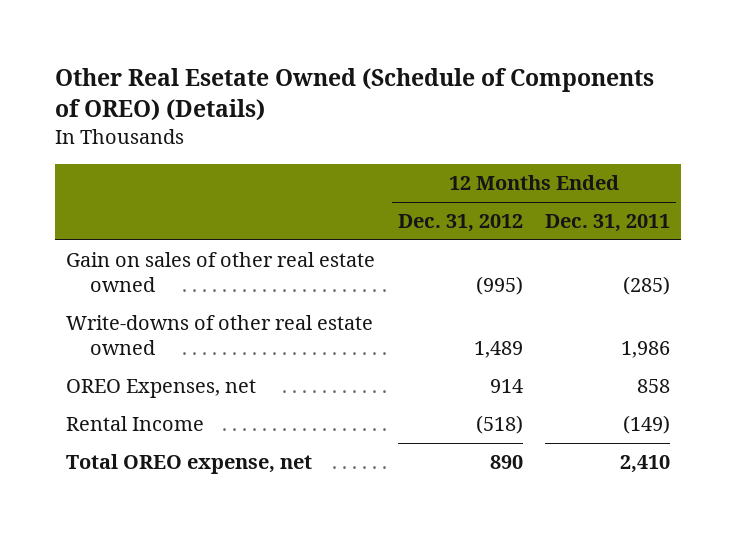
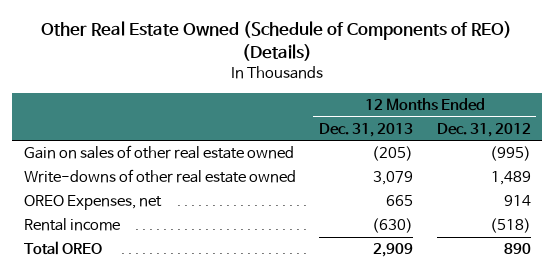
- Other Real Esetate Owned (Schedule of Components of OREO) (Details)
+ Other Real Estate Owned (Schedule of Components of REO) (Details)
- | 12 Months Ended Dec. 31, 2012 | 12 Months Ended Dec. 31, 2011
+ | 12 Months Ended Dec. 31, 2013 | 12 Months Ended Dec. 31, 2012
- Rental Income | (518) | (149)
- Total OREO expense, net | 890 | 2,410
+ Rental income | (630) | (518)
+ Total OREO | 2,909 | 890

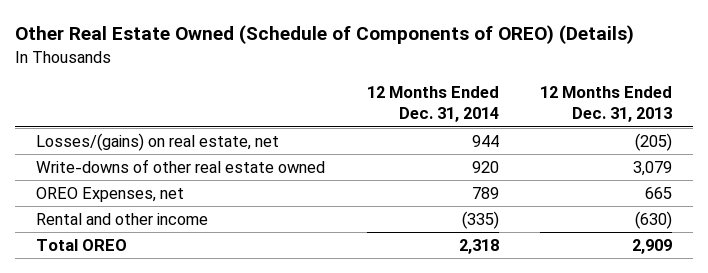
- Other Real Estate Owned (Schedule of Components of REO) (Details)
+ Other Real Estate Owned (Schedule of Components of OREO) (Details)
- | 12 Months Ended Dec. 31, 2013 | 12 Months Ended Dec. 31, 2012
+ | 12 Months Ended Dec. 31, 2014 | 12 Months Ended Dec. 31, 2013
- Gain on sales of other real estate owned | (205) | (995)
+ Losses/(gains) on real estate, net | 944 | (205)
- Rental income | (630) | (518)
+ Rental and other income | (335) | (630)

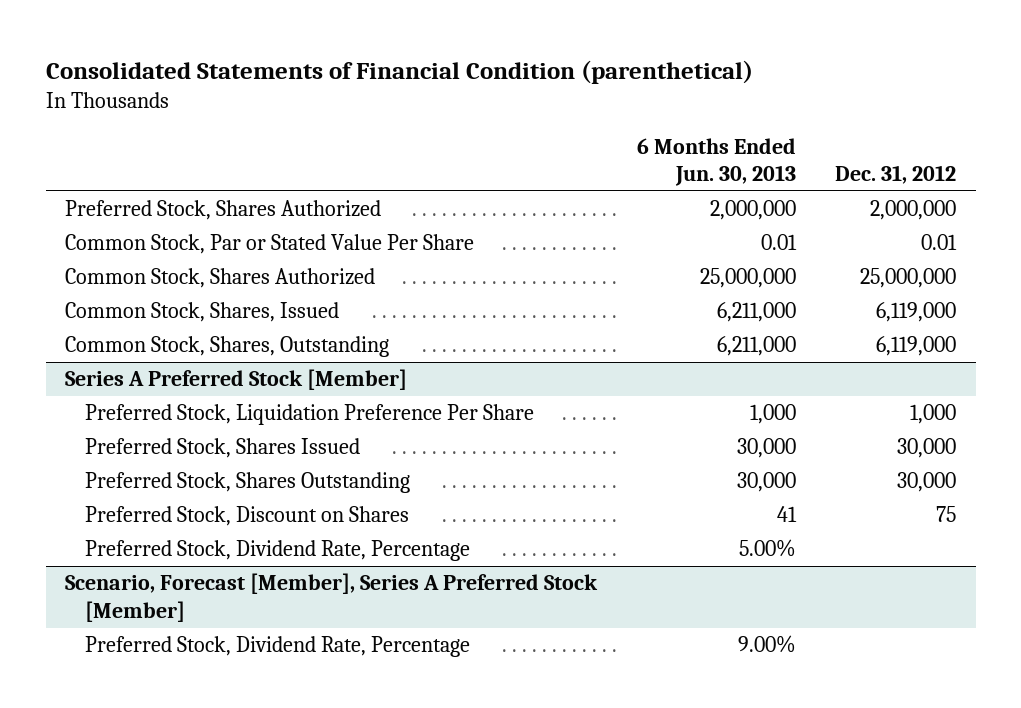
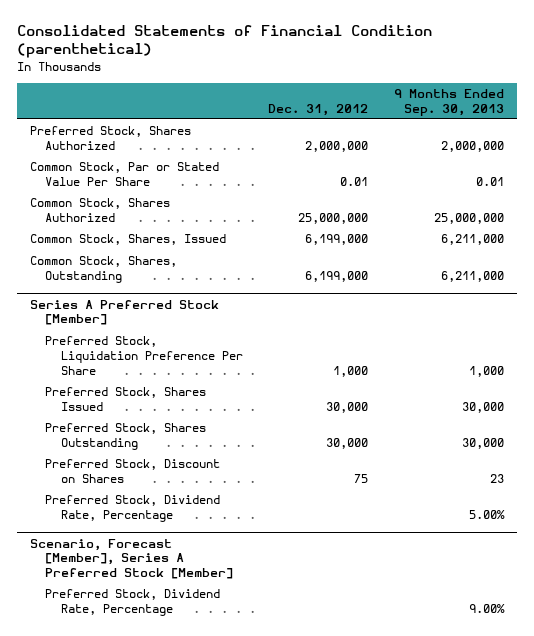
- | 6 Months Ended Jun. 30, 2013 | Dec. 31, 2012
+ | Dec. 31, 2012 | 9 Months Ended Sep. 30, 2013
- Common Stock, Shares, Issued | 6,211,000 | 6,119,000
- Common Stock, Shares, Outstanding | 6,211,000 | 6,119,000
+ Common Stock, Shares, Issued | 6,199,000 | 6,211,000
+ Common Stock, Shares, Outstanding | 6,199,000 | 6,211,000

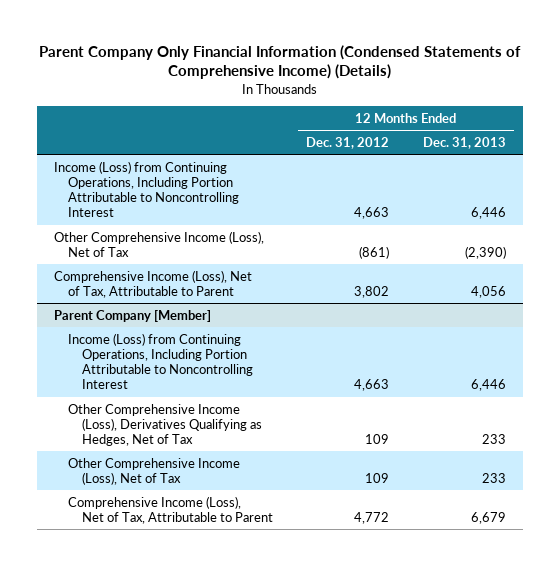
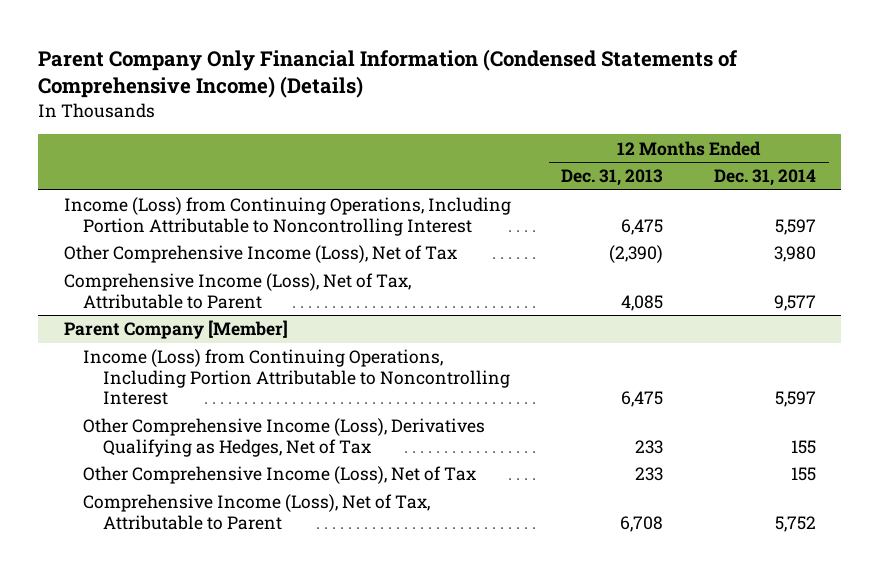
- | 12 Months Ended Dec. 31, 2012 | 12 Months Ended Dec. 31, 2013
+ | 12 Months Ended Dec. 31, 2013 | 12 Months Ended Dec. 31, 2014
- Income (Loss) from Continuing Operations, Including Portion Attributable to Noncontrolling Interest | 4,663 | 6,446
+ Income (Loss) from Continuing Operations, Including Portion Attributable to Noncontrolling Interest | 6,475 | 5,597
- Comprehensive Income (Loss), Net of Tax, Attributable to Parent | 3,802 | 4,056
+ Comprehensive Income (Loss), Net of Tax, Attributable to Parent | 4,085 | 9,577
@ Parent Company [Member]
- Income (Loss) from Continuing Operations, Including Portion Attributable to Noncontrolling Interest | 4,663 | 6,446
+ Income (Loss) from Continuing Operations, Including Portion Attributable to Noncontrolling Interest | 6,475 | 5,597
- Comprehensive Income (Loss), Net of Tax, Attributable to Parent | 4,772 | 6,679
+ Comprehensive Income (Loss), Net of Tax, Attributable to Parent | 6,708 | 5,752

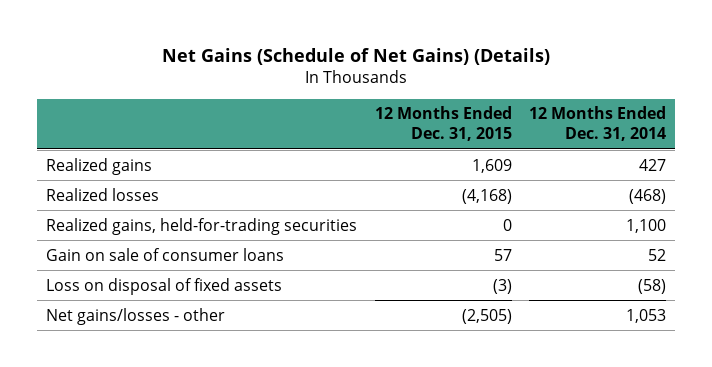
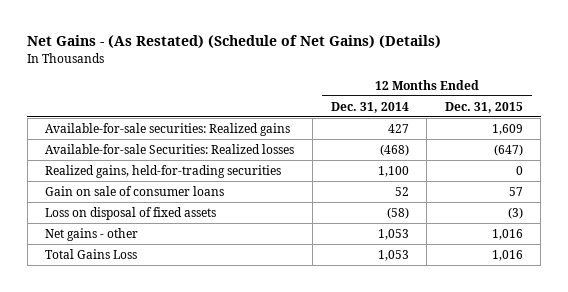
- Net Gains (Schedule of Net Gains) (Details)
+ Net Gains - (As Restated) (Schedule of Net Gains) (Details)
- | 12 Months Ended Dec. 31, 2015 | 12 Months Ended Dec. 31, 2014
+ | 12 Months Ended Dec. 31, 2014 | 12 Months Ended Dec. 31, 2015
- Realized gains | 1,609 | 427
- Realized losses | (4,168) | (468)
+ Available-for-sale securities: Realized gains | 427 | 1,609
+ Available-for-sale Securities: Realized losses | (468) | (647)
- Net gains/losses - other | (2,505) | 1,053
+ Net gains - other | 1,053 | 1,016
+ Total Gains Loss | 1,053 | 1,016

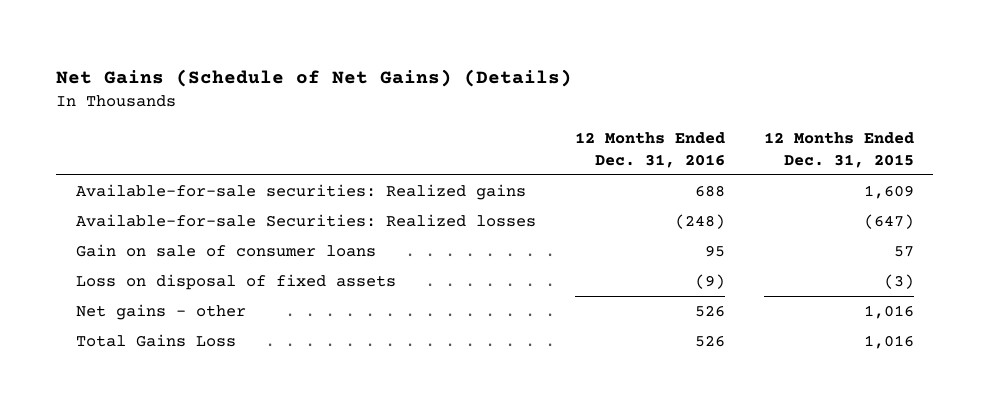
- Net Gains - (As Restated) (Schedule of Net Gains) (Details)
+ Net Gains (Schedule of Net Gains) (Details)
- | 12 Months Ended Dec. 31, 2014 | 12 Months Ended Dec. 31, 2015
+ | 12 Months Ended Dec. 31, 2016 | 12 Months Ended Dec. 31, 2015
- Realized gains, held-for-trading securities | 1,100 | 0

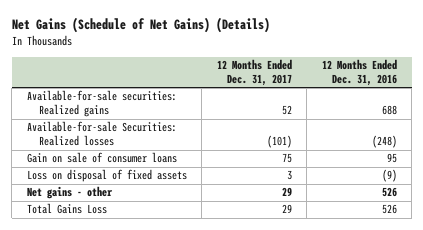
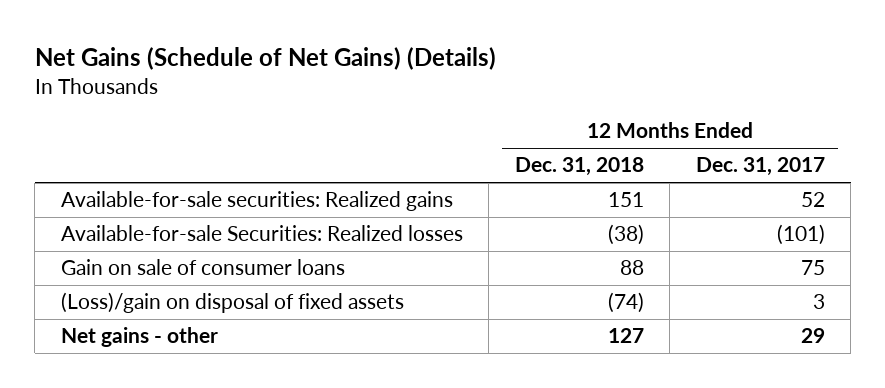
- | 12 Months Ended Dec. 31, 2017 | 12 Months Ended Dec. 31, 2016
+ | 12 Months Ended Dec. 31, 2018 | 12 Months Ended Dec. 31, 2017
- Loss on disposal of fixed assets | 3 | (9)
+ (Loss)/gain on disposal of fixed assets | (74) | 3
- Total Gains Loss | 29 | 526

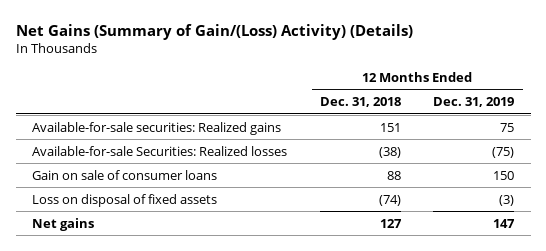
- Net Gains (Schedule of Net Gains) (Details)
+ Net Gains (Summary of Gain/(Loss) Activity) (Details)
- | 12 Months Ended Dec. 31, 2018 | 12 Months Ended Dec. 31, 2017
+ | 12 Months Ended Dec. 31, 2018 | 12 Months Ended Dec. 31, 2019
- (Loss)/gain on disposal of fixed assets | (74) | 3
- Net gains - other | 127 | 29
+ Loss on disposal of fixed assets | (74) | (3)
+ Net gains | 127 | 147

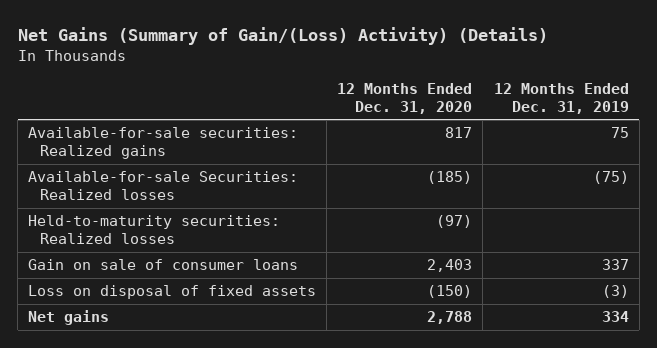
- | 12 Months Ended Dec. 31, 2018 | 12 Months Ended Dec. 31, 2019
+ | 12 Months Ended Dec. 31, 2020 | 12 Months Ended Dec. 31, 2019
- Gain on sale of consumer loans | 88 | 150
+ Held-to-maturity securities: Realized losses | (97) |
+ Gain on sale of consumer loans | 2,403 | 337
- Net gains | 127 | 147
+ Net gains | 2,788 | 334

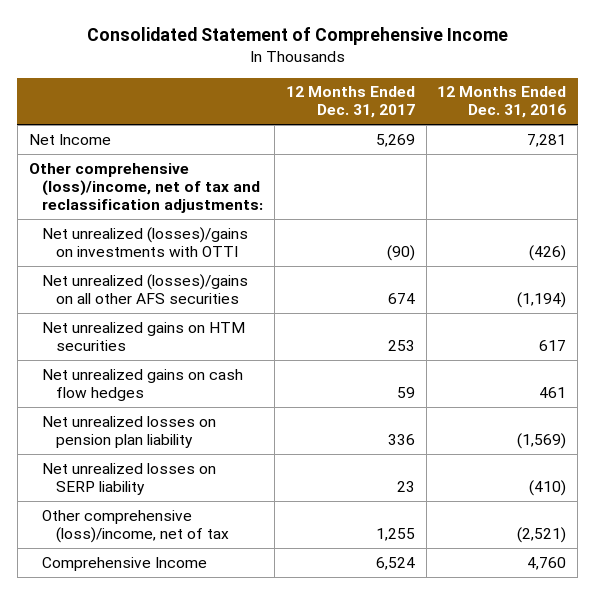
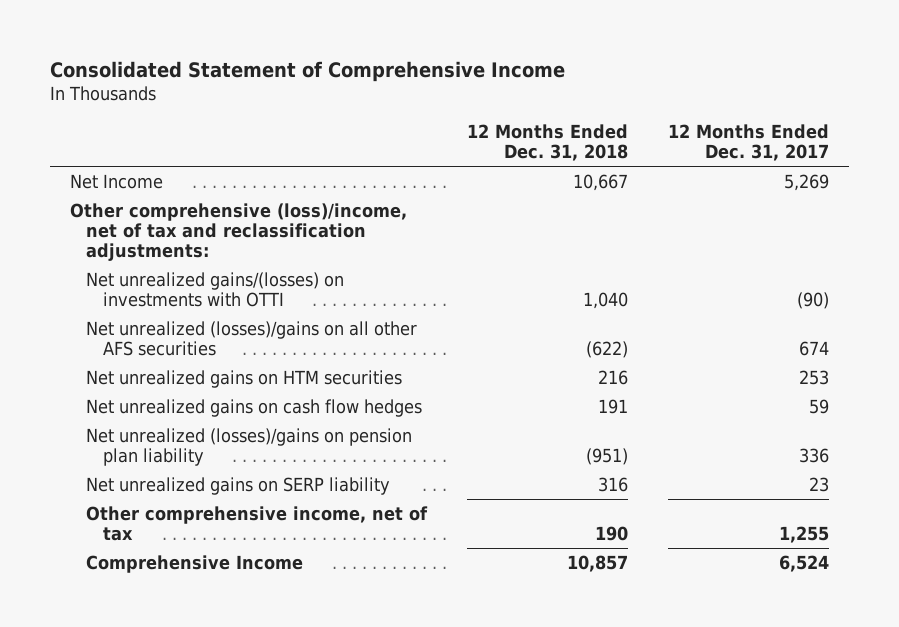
- | 12 Months Ended Dec. 31, 2017 | 12 Months Ended Dec. 31, 2016
+ | 12 Months Ended Dec. 31, 2018 | 12 Months Ended Dec. 31, 2017
- Net unrealized (losses)/gains on investments with OTTI | (90) | (426)
+ Net unrealized gains/(losses) on investments with OTTI | 1,040 | (90)
- Net unrealized losses on pension plan liability | 336 | (1,569)
- Net unrealized losses on SERP liability | 23 | (410)
- Other comprehensive (loss)/income, net of tax | 1,255 | (2,521)
+ Net unrealized (losses)/gains on pension plan liability | (951) | 336
+ Net unrealized gains on SERP liability | 316 | 23
+ Other comprehensive income, net of tax | 190 | 1,255

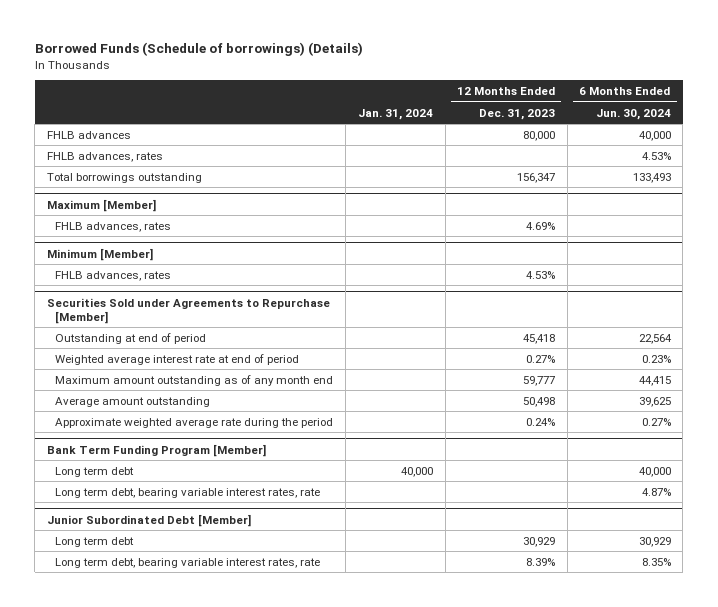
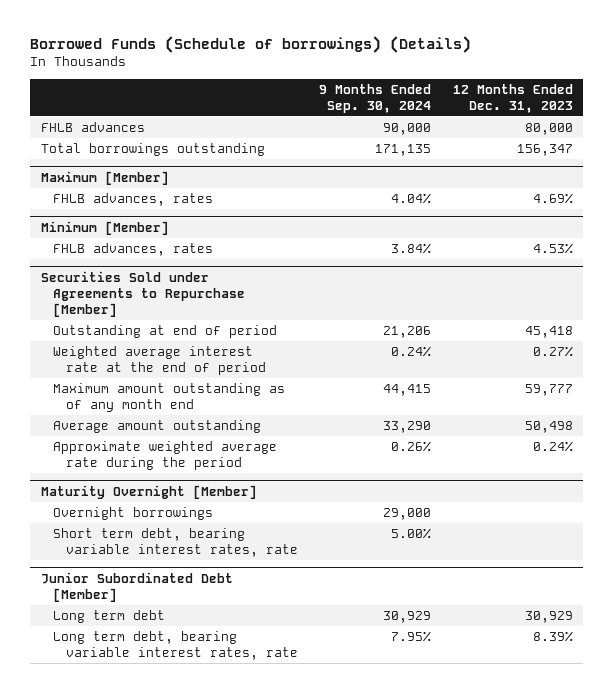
- | Jan. 31, 2024 | 12 Months Ended Dec. 31, 2023 | 6 Months Ended Jun. 30, 2024
+ | 9 Months Ended Sep. 30, 2024 | 12 Months Ended Dec. 31, 2023
- FHLB advances, rates | | | 4.53%
@ Securities Sold under Agreements to Repurchase [Member]
- Weighted average interest rate at end of period | | 0.27% | 0.23%
+ Weighted average interest rate at the end of period | 0.24% | 0.27%
- Bank Term Funding Program [Member]
- Long term debt | 40,000 | | 40,000
- Long term debt, bearing variable interest rates, rate | | | 4.87%
+ Maturity Overnight [Member]
+ Overnight borrowings | 29,000 |
+ Short term debt, bearing variable interest rates, rate | 5.00% |

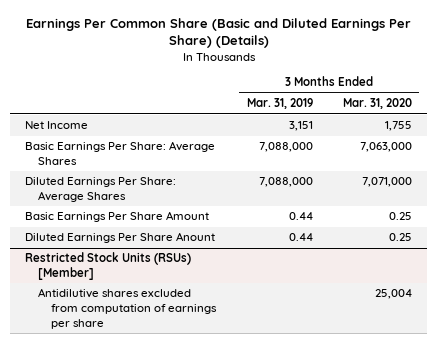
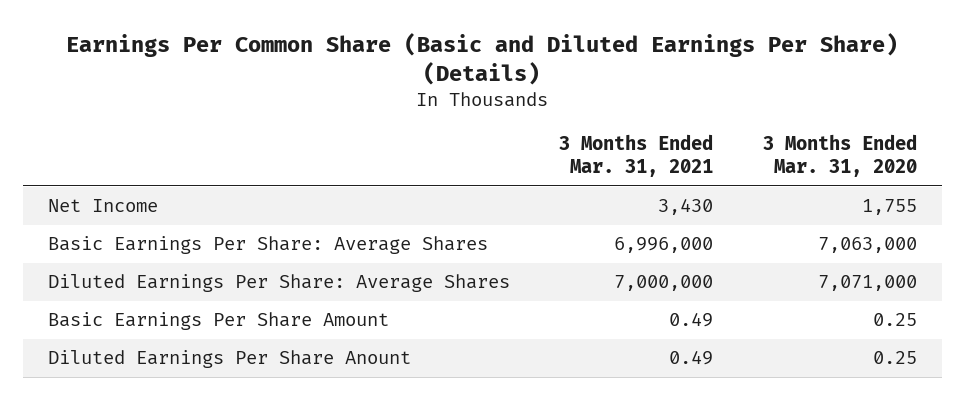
- | 3 Months Ended Mar. 31, 2019 | 3 Months Ended Mar. 31, 2020
+ | 3 Months Ended Mar. 31, 2021 | 3 Months Ended Mar. 31, 2020
- Restricted Stock Units (RSUs) [Member]
- Antidilutive shares excluded from computation of earnings per share | | 25,004

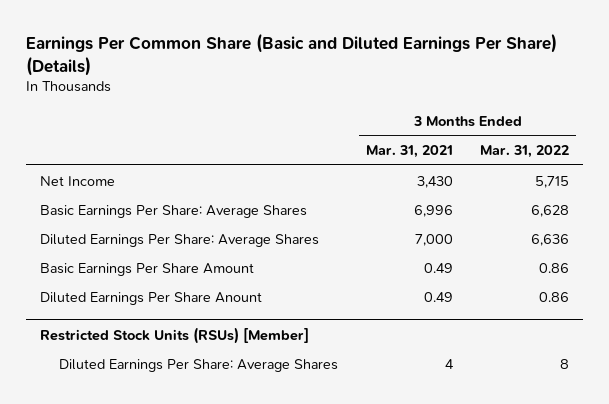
- | 3 Months Ended Mar. 31, 2021 | 3 Months Ended Mar. 31, 2020
+ | 3 Months Ended Mar. 31, 2021 | 3 Months Ended Mar. 31, 2022
- Basic Earnings Per Share: Average Shares | 6,996,000 | 7,063,000
- Diluted Earnings Per Share: Average Shares | 7,000,000 | 7,071,000
+ Basic Earnings Per Share: Average Shares | 6,996 | 6,628
+ Diluted Earnings Per Share: Average Shares | 7,000 | 6,636
+ Restricted Stock Units (RSUs) [Member]
+ Diluted Earnings Per Share: Average Shares | 4 | 8

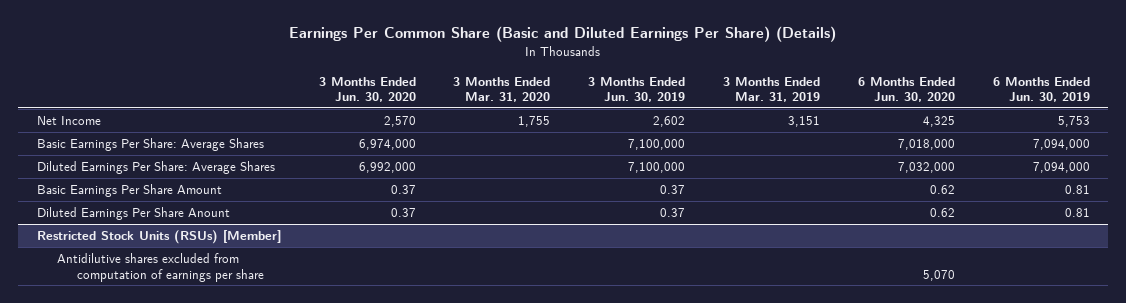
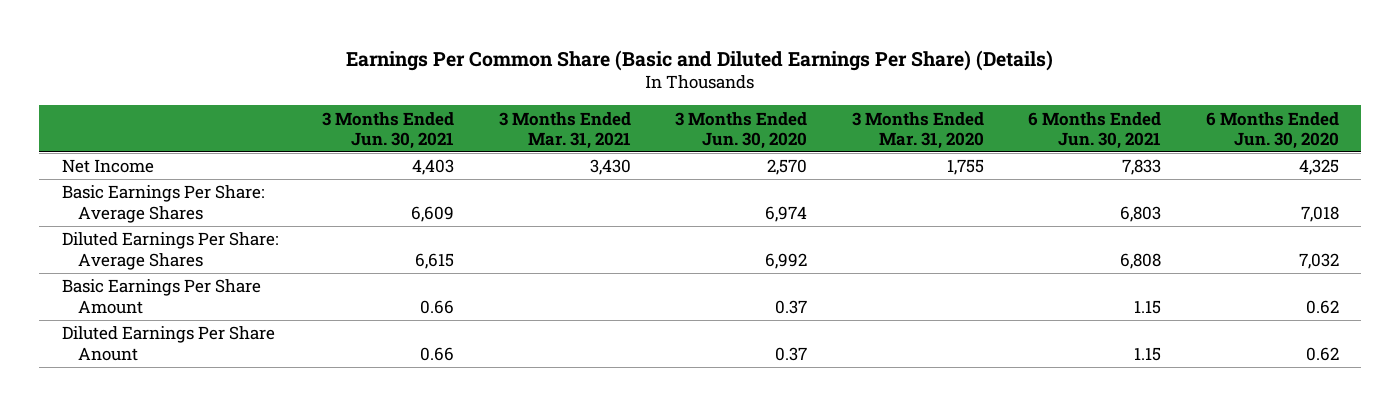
- | 3 Months Ended Jun. 30, 2020 | 3 Months Ended Mar. 31, 2020 | 3 Months Ended Jun. 30, 2019 | 3 Months Ended Mar. 31, 2019 | 6 Months Ended Jun. 30, 2020 | 6 Months Ended Jun. 30, 2019
+ | 3 Months Ended Jun. 30, 2021 | 3 Months Ended Mar. 31, 2021 | 3 Months Ended Jun. 30, 2020 | 3 Months Ended Mar. 31, 2020 | 6 Months Ended Jun. 30, 2021 | 6 Months Ended Jun. 30, 2020
- Basic Earnings Per Share: Average Shares | 6,974,000 | | 7,100,000 | | 7,018,000 | 7,094,000
- Diluted Earnings Per Share: Average Shares | 6,992,000 | | 7,100,000 | | 7,032,000 | 7,094,000
+ Basic Earnings Per Share: Average Shares | 6,609 | | 6,974 | | 6,803 | 7,018
+ Diluted Earnings Per Share: Average Shares | 6,615 | | 6,992 | | 6,808 | 7,032
- Restricted Stock Units (RSUs) [Member]
- Antidilutive shares excluded from computation of earnings per share | | | | | 5,070 |

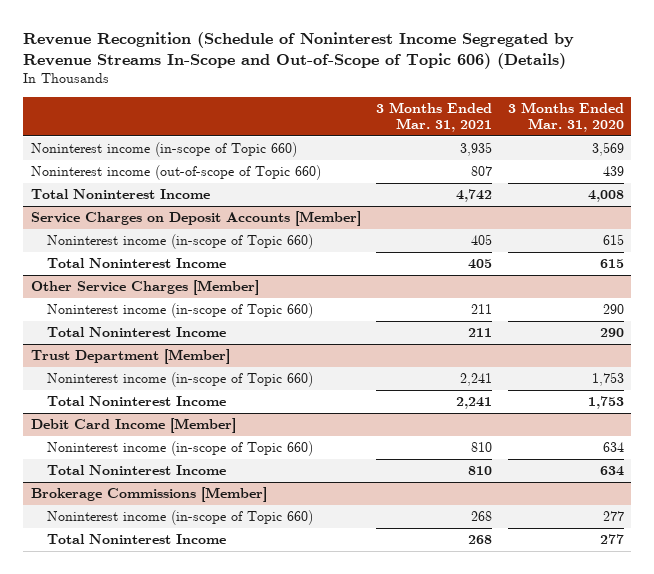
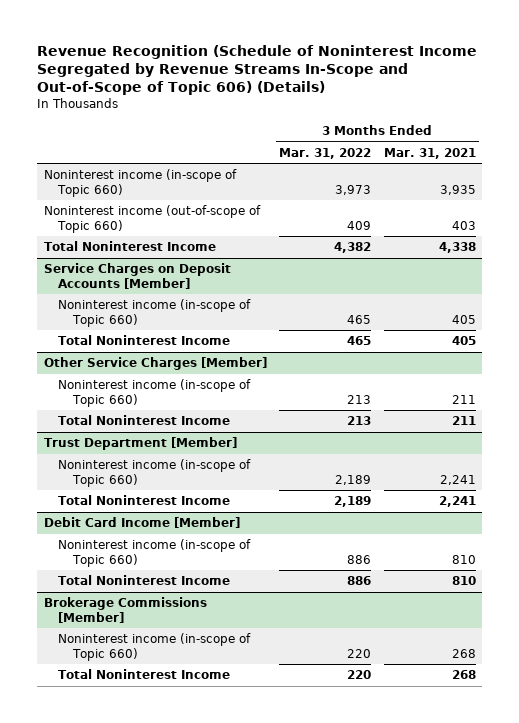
- | 3 Months Ended Mar. 31, 2021 | 3 Months Ended Mar. 31, 2020
+ | 3 Months Ended Mar. 31, 2022 | 3 Months Ended Mar. 31, 2021
- Noninterest income (out-of-scope of Topic 660) | 807 | 439
- Total Noninterest Income | 4,742 | 4,008
+ Noninterest income (out-of-scope of Topic 660) | 409 | 403
+ Total Noninterest Income | 4,382 | 4,338

